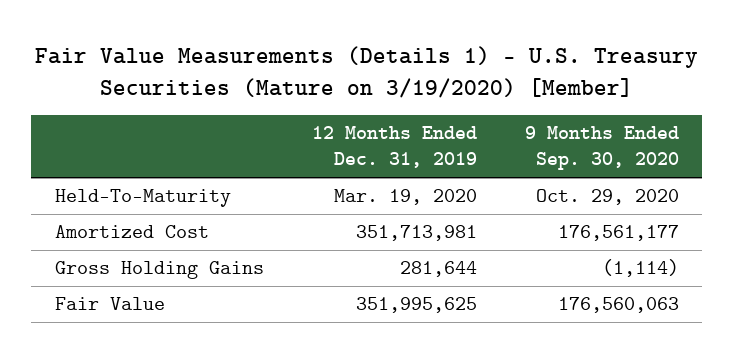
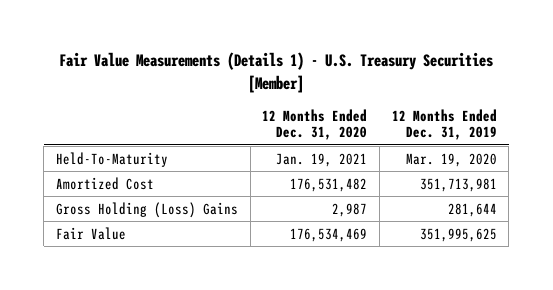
- Fair Value Measurements (Details 1) - U.S. Treasury Securities (Mature on 3/19/2020) [Member]
+ Fair Value Measurements (Details 1) - U.S. Treasury Securities [Member]
- | 12 Months Ended Dec. 31, 2019 | 9 Months Ended Sep. 30, 2020
+ | 12 Months Ended Dec. 31, 2020 | 12 Months Ended Dec. 31, 2019
- Gross Holding Gains | 281,644 | (1,114)
+ Gross Holding (Loss) Gains | 2,987 | 281,644

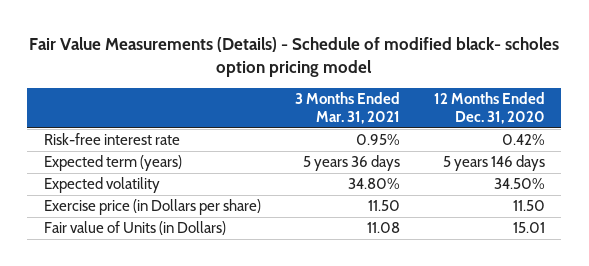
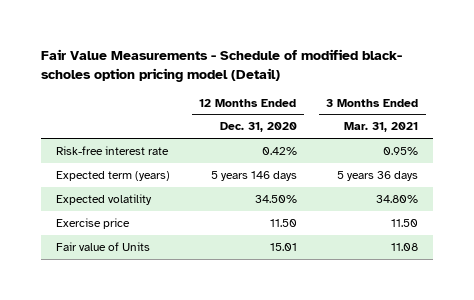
- Fair Value Measurements (Details) - Schedule of modified black- scholes option pricing model
+ Fair Value Measurements - Schedule of modified black- scholes option pricing model (Detail)
- | 3 Months Ended Mar. 31, 2021 | 12 Months Ended Dec. 31, 2020
+ | 12 Months Ended Dec. 31, 2020 | 3 Months Ended Mar. 31, 2021
- Exercise price (in Dollars per share) | 11.50 | 11.50
- Fair value of Units (in Dollars) | 11.08 | 15.01
+ Exercise price | 11.50 | 11.50
+ Fair value of Units | 15.01 | 11.08

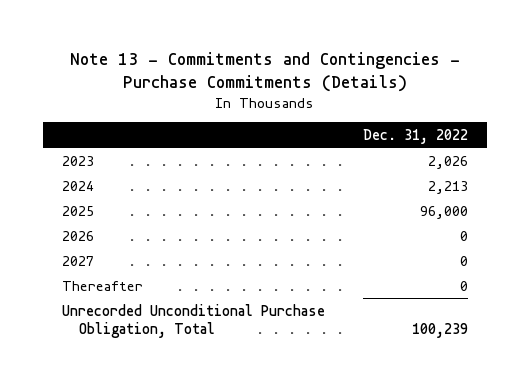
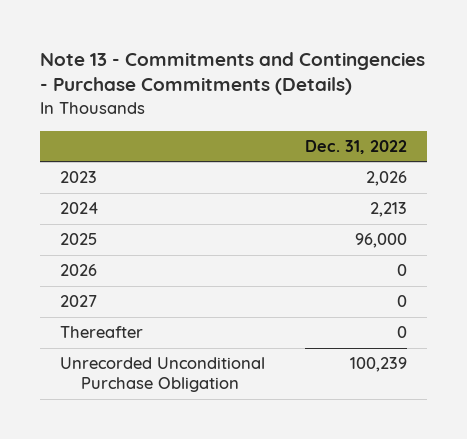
- Unrecorded Unconditional Purchase Obligation, Total | 100,239
+ Unrecorded Unconditional Purchase Obligation | 100,239

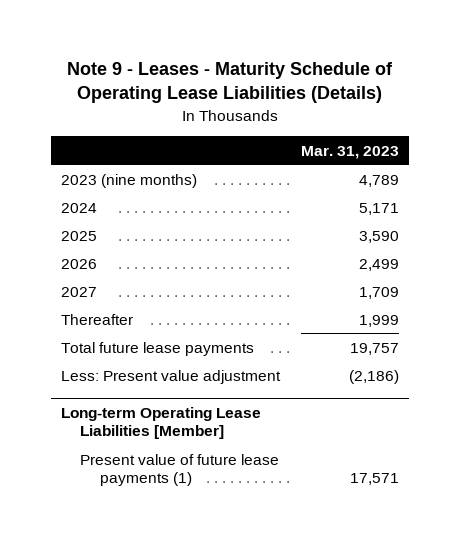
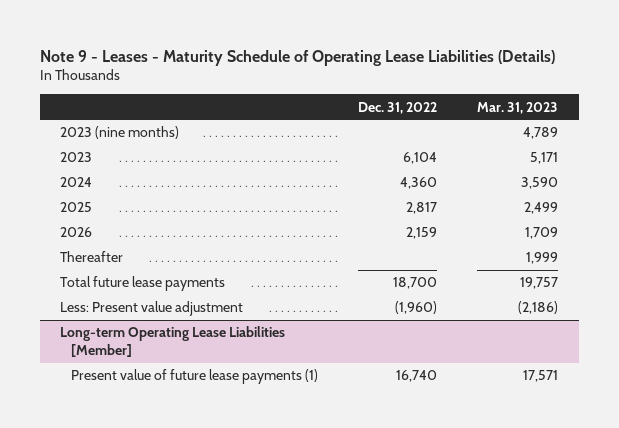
- | Mar. 31, 2023
+ | Dec. 31, 2022 | Mar. 31, 2023
- 2024 | 5,171
- 2025 | 3,590
- 2026 | 2,499
- 2027 | 1,709
+ 2023 | 6,104 | 5,171
+ 2024 | 4,360 | 3,590
+ 2025 | 2,817 | 2,499
+ 2026 | 2,159 | 1,709

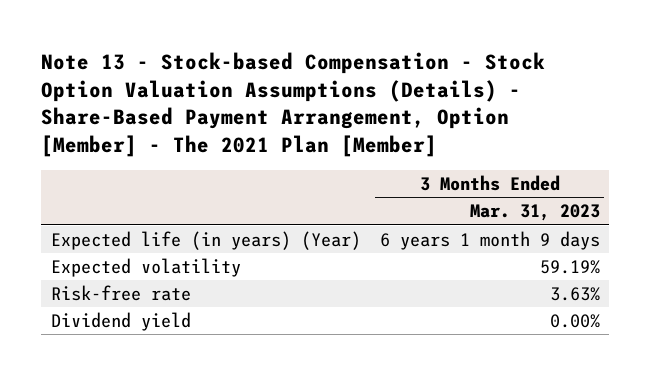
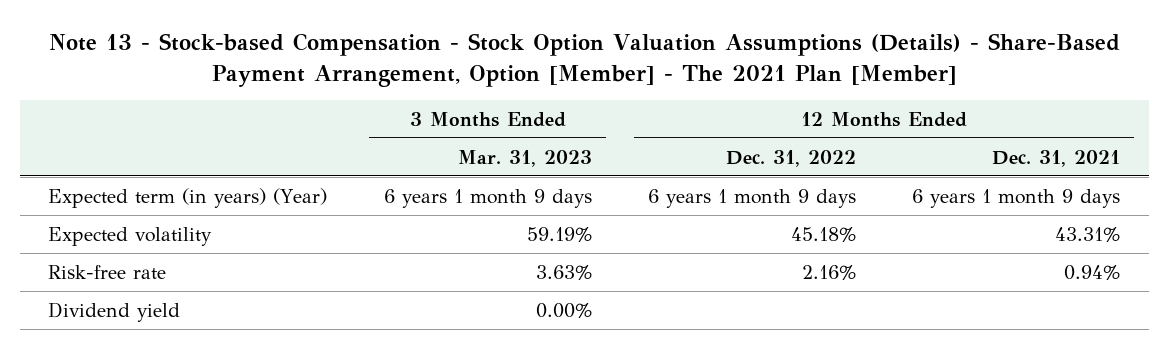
- | 3 Months Ended Mar. 31, 2023
+ | 3 Months Ended Mar. 31, 2023 | 12 Months Ended Dec. 31, 2022 | 12 Months Ended Dec. 31, 2021
- Expected life (in years) (Year) | 6 years 1 month 9 days
+ Expected term (in years) (Year) | 6 years 1 month 9 days | 6 years 1 month 9 days | 6 years 1 month 9 days

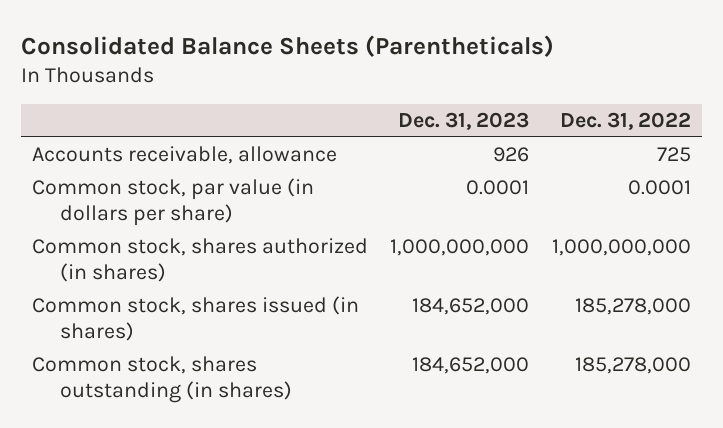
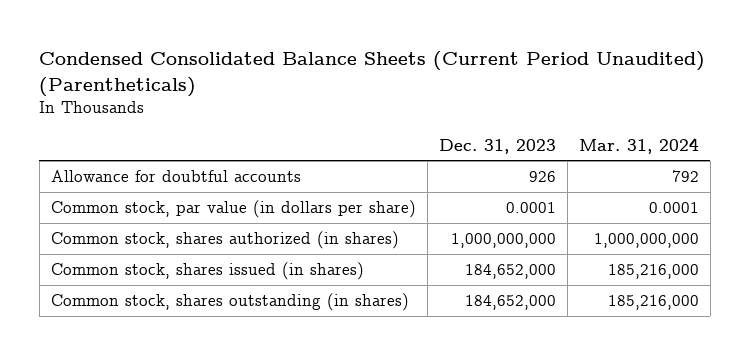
- Consolidated Balance Sheets (Parentheticals)
+ Condensed Consolidated Balance Sheets (Current Period Unaudited) (Parentheticals)
- | Dec. 31, 2023 | Dec. 31, 2022
+ | Dec. 31, 2023 | Mar. 31, 2024
- Accounts receivable, allowance | 926 | 725
+ Allowance for doubtful accounts | 926 | 792

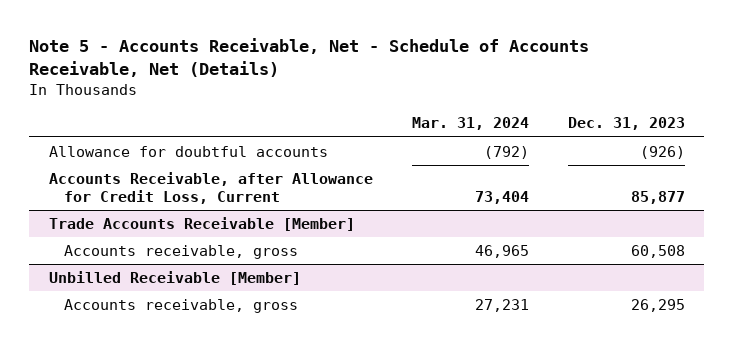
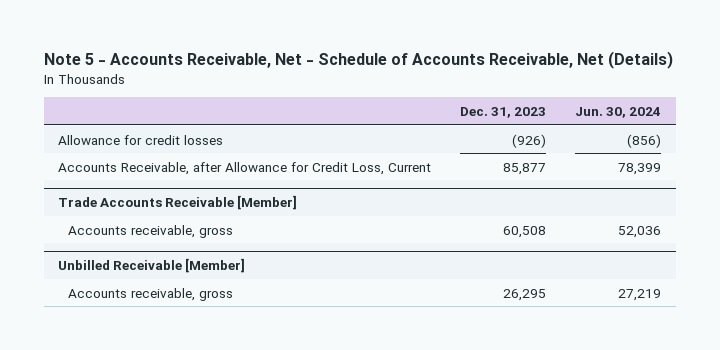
- | Mar. 31, 2024 | Dec. 31, 2023
+ | Dec. 31, 2023 | Jun. 30, 2024
- Allowance for doubtful accounts | (792) | (926)
+ Allowance for credit losses | (926) | (856)

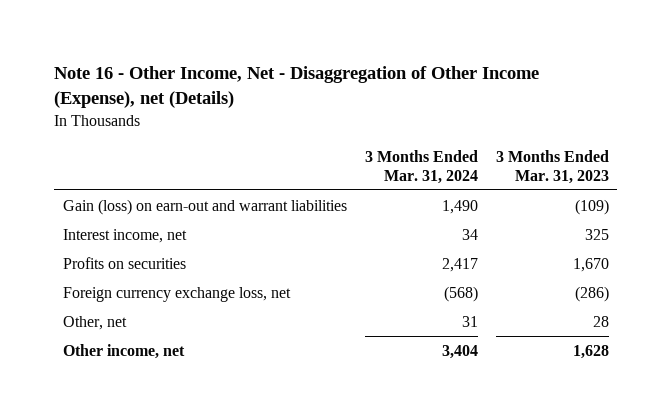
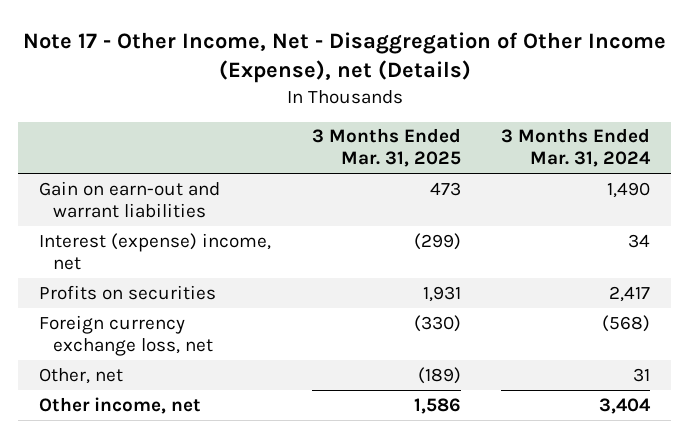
- Note 16 - Other Income, Net - Disaggregation of Other Income (Expense), net (Details)
+ Note 17 - Other Income, Net - Disaggregation of Other Income (Expense), net (Details)
- | 3 Months Ended Mar. 31, 2024 | 3 Months Ended Mar. 31, 2023
+ | 3 Months Ended Mar. 31, 2025 | 3 Months Ended Mar. 31, 2024
- Gain (loss) on earn-out and warrant liabilities | 1,490 | (109)
- Interest income, net | 34 | 325
+ Gain on earn-out and warrant liabilities | 473 | 1,490
+ Interest (expense) income, net | (299) | 34

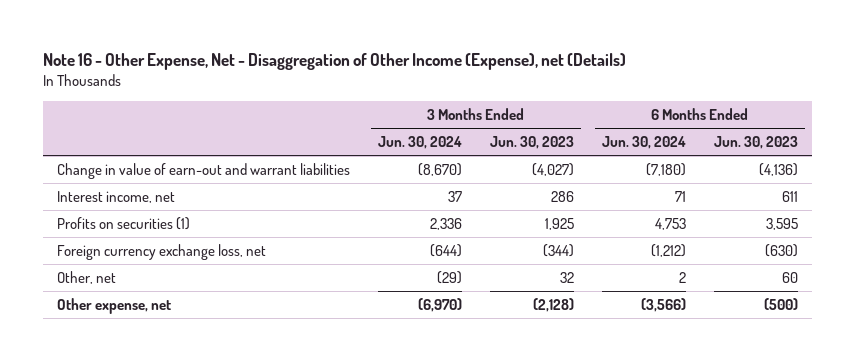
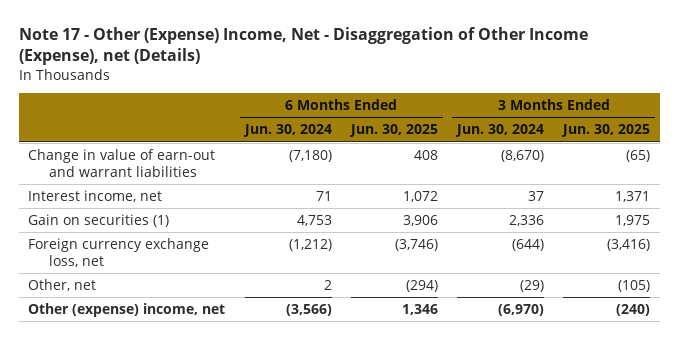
- Note 16 - Other Expense, Net - Disaggregation of Other Income (Expense), net (Details)
+ Note 17 - Other (Expense) Income, Net - Disaggregation of Other Income (Expense), net (Details)
- | 3 Months Ended Jun. 30, 2024 | 3 Months Ended Jun. 30, 2023 | 6 Months Ended Jun. 30, 2024 | 6 Months Ended Jun. 30, 2023
+ | 6 Months Ended Jun. 30, 2024 | 6 Months Ended Jun. 30, 2025 | 3 Months Ended Jun. 30, 2024 | 3 Months Ended Jun. 30, 2025
- Profits on securities (1) | 2,336 | 1,925 | 4,753 | 3,595
+ Gain on securities (1) | 4,753 | 3,906 | 2,336 | 1,975
- Other expense, net | (6,970) | (2,128) | (3,566) | (500)
+ Other (expense) income, net | (3,566) | 1,346 | (6,970) | (240)

